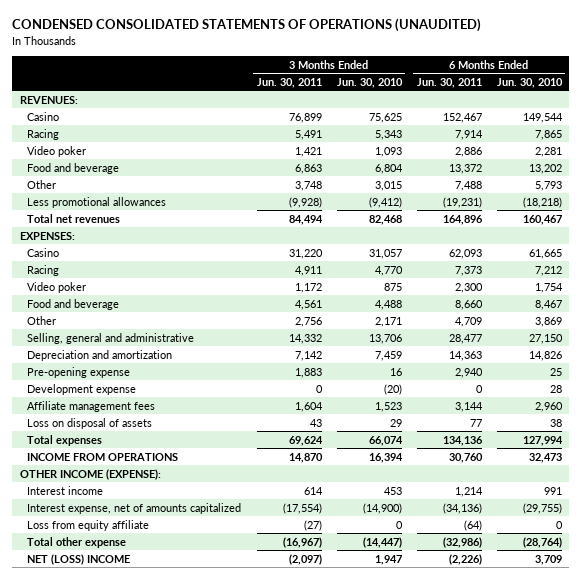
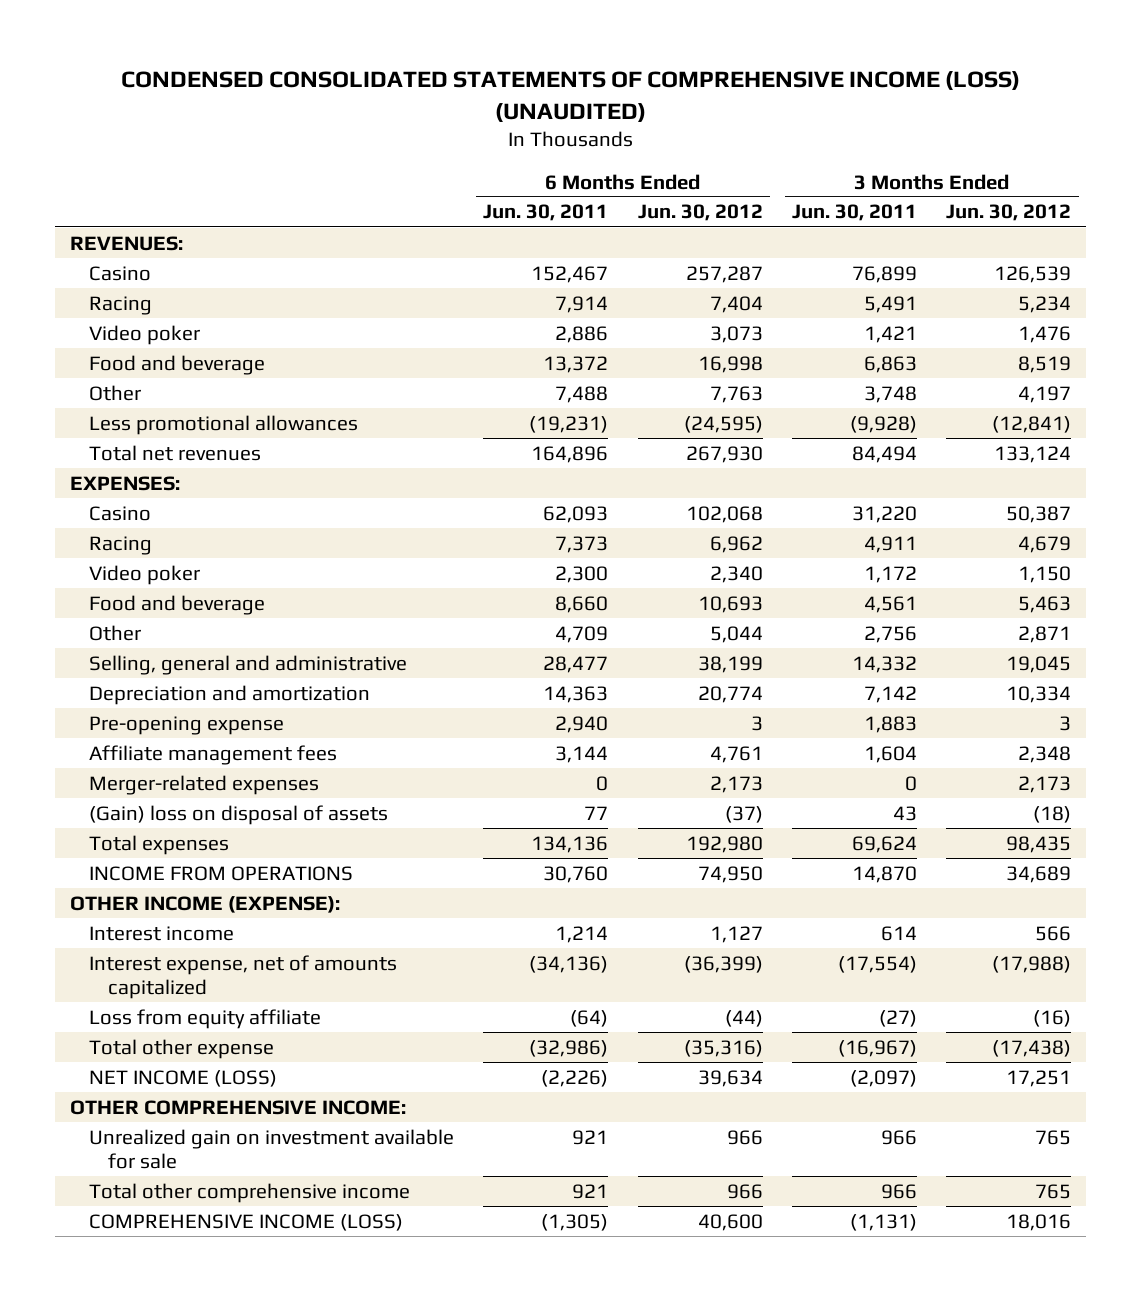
- CONDENSED CONSOLIDATED STATEMENTS OF OPERATIONS (UNAUDITED)
+ CONDENSED CONSOLIDATED STATEMENTS OF COMPREHENSIVE INCOME (LOSS) (UNAUDITED)
- | 3 Months Ended Jun. 30, 2011 | 3 Months Ended Jun. 30, 2010 | 6 Months Ended Jun. 30, 2011 | 6 Months Ended Jun. 30, 2010
+ | 6 Months Ended Jun. 30, 2011 | 6 Months Ended Jun. 30, 2012 | 3 Months Ended Jun. 30, 2011 | 3 Months Ended Jun. 30, 2012
- Development expense | 0 | (20) | 0 | 28
- Loss on disposal of assets | 43 | 29 | 77 | 38
+ Merger-related expenses | 0 | 2,173 | 0 | 2,173
+ (Gain) loss on disposal of assets | 77 | (37) | 43 | (18)
- NET (LOSS) INCOME | (2,097) | 1,947 | (2,226) | 3,709
+ NET INCOME (LOSS) | (2,226) | 39,634 | (2,097) | 17,251
+ OTHER COMPREHENSIVE INCOME:
+ Unrealized gain on investment available for sale | 921 | 966 | 966 | 765
+ Total other comprehensive income | 921 | 966 | 966 | 765
+ COMPREHENSIVE INCOME (LOSS) | (1,305) | 40,600 | (1,131) | 18,016

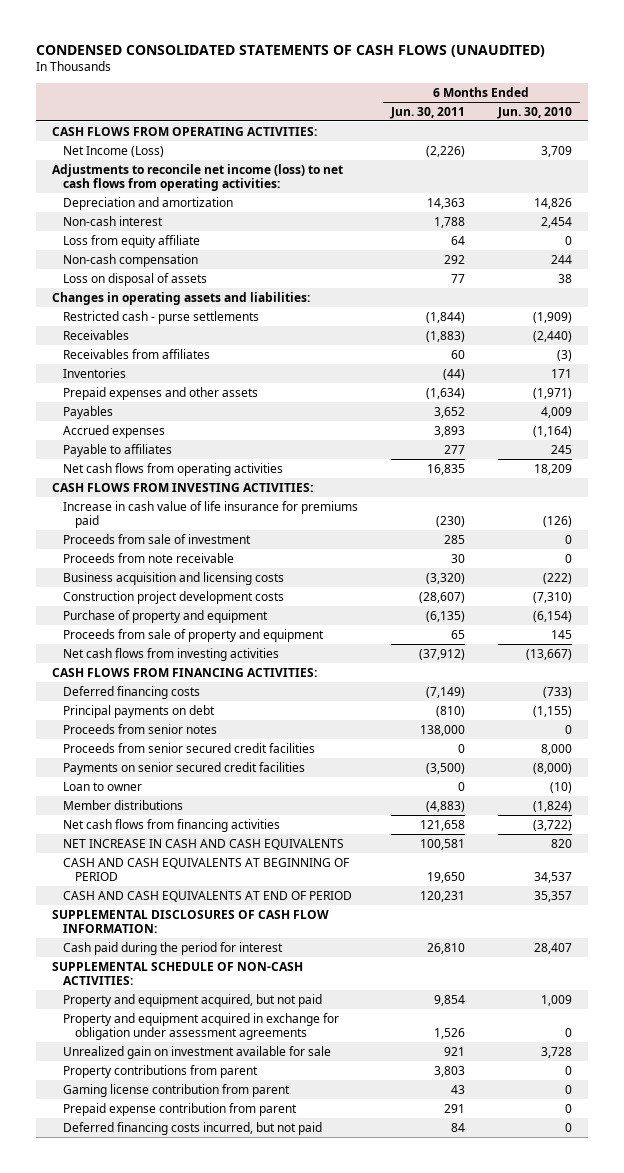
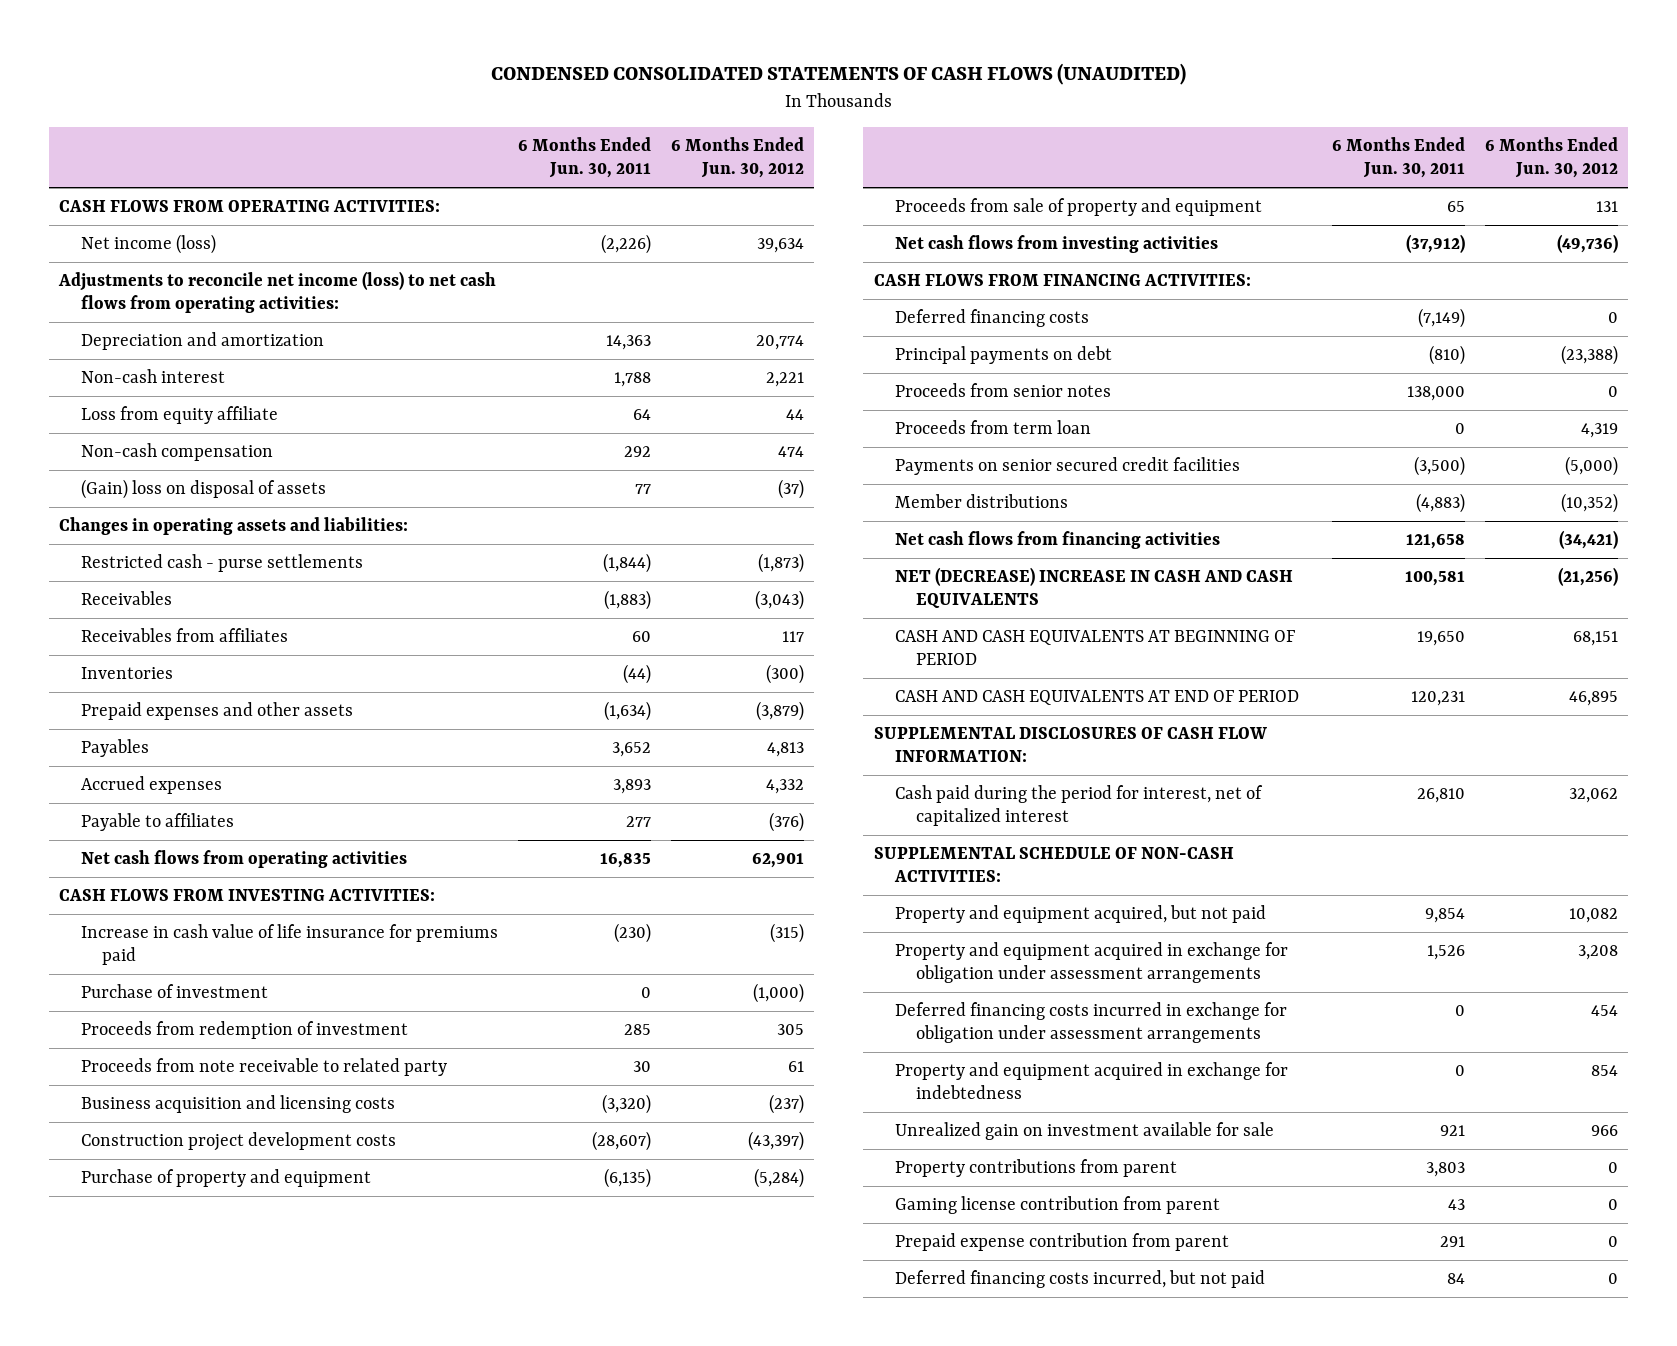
- | 6 Months Ended Jun. 30, 2011 | 6 Months Ended Jun. 30, 2010
+ | 6 Months Ended Jun. 30, 2011 | 6 Months Ended Jun. 30, 2012
- Net Income (Loss) | (2,226) | 3,709
+ Net income (loss) | (2,226) | 39,634
- Loss on disposal of assets | 77 | 38
+ (Gain) loss on disposal of assets | 77 | (37)
- Proceeds from sale of investment | 285 | 0
- Proceeds from note receivable | 30 | 0
+ Purchase of investment | 0 | (1,000)
+ Proceeds from redemption of investment | 285 | 305
+ Proceeds from note receivable to related party | 30 | 61
- Proceeds from senior secured credit facilities | 0 | 8,000
+ Proceeds from term loan | 0 | 4,319
- Loan to owner | 0 | (10)
- NET INCREASE IN CASH AND CASH EQUIVALENTS | 100,581 | 820
+ NET (DECREASE) INCREASE IN CASH AND CASH EQUIVALENTS | 100,581 | (21,256)
- Cash paid during the period for interest | 26,810 | 28,407
+ Cash paid during the period for interest, net of capitalized interest | 26,810 | 32,062
- Property and equipment acquired in exchange for obligation under assessment agreements | 1,526 | 0
+ Property and equipment acquired in exchange for obligation under assessment arrangements | 1,526 | 3,208
+ Deferred financing costs incurred in exchange for obligation under assessment arrangements | 0 | 454
+ Property and equipment acquired in exchange for indebtedness | 0 | 854

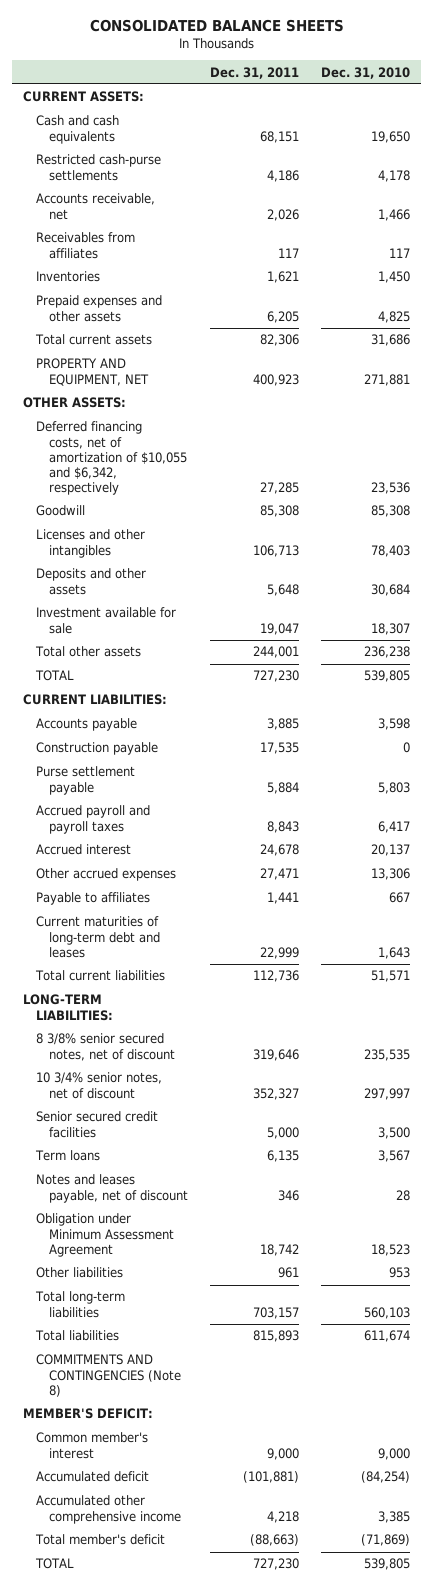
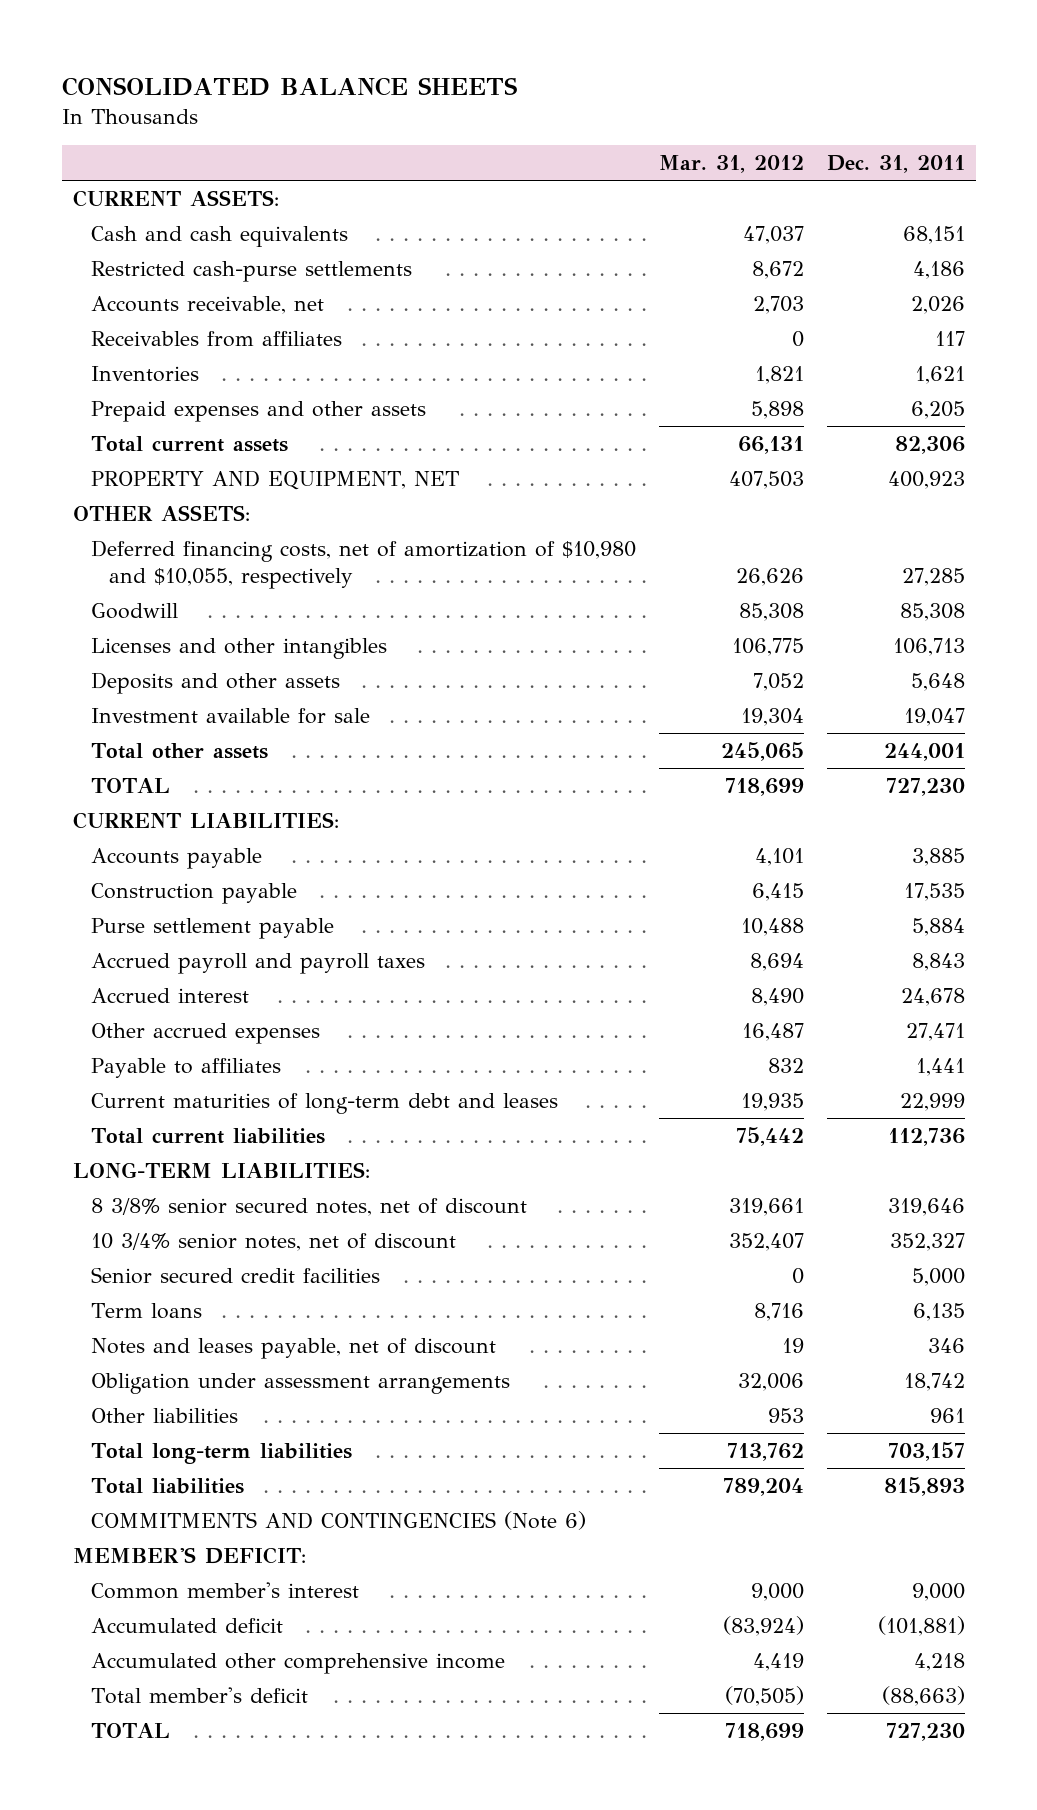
- | Dec. 31, 2011 | Dec. 31, 2010
+ | Mar. 31, 2012 | Dec. 31, 2011
- Deferred financing costs, net of amortization of $10,055 and $6,342, respectively | 27,285 | 23,536
+ Deferred financing costs, net of amortization of $10,980 and $10,055, respectively | 26,626 | 27,285
- Obligation under Minimum Assessment Agreement | 18,742 | 18,523
+ Obligation under assessment arrangements | 32,006 | 18,742
- COMMITMENTS AND CONTINGENCIES (Note 8)
+ COMMITMENTS AND CONTINGENCIES (Note 6)

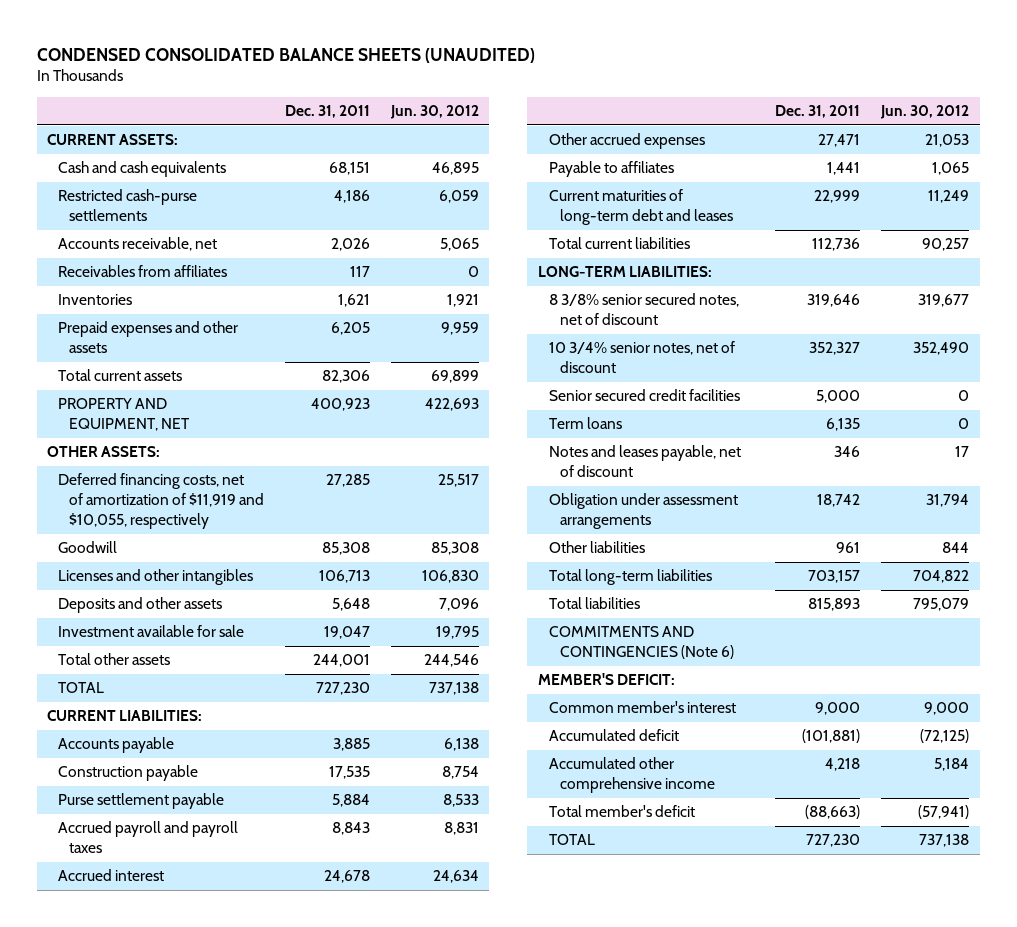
- CONSOLIDATED BALANCE SHEETS
+ CONDENSED CONSOLIDATED BALANCE SHEETS (UNAUDITED)
- | Mar. 31, 2012 | Dec. 31, 2011
+ | Dec. 31, 2011 | Jun. 30, 2012
- Deferred financing costs, net of amortization of $10,980 and $10,055, respectively | 26,626 | 27,285
+ Deferred financing costs, net of amortization of $11,919 and $10,055, respectively | 27,285 | 25,517

